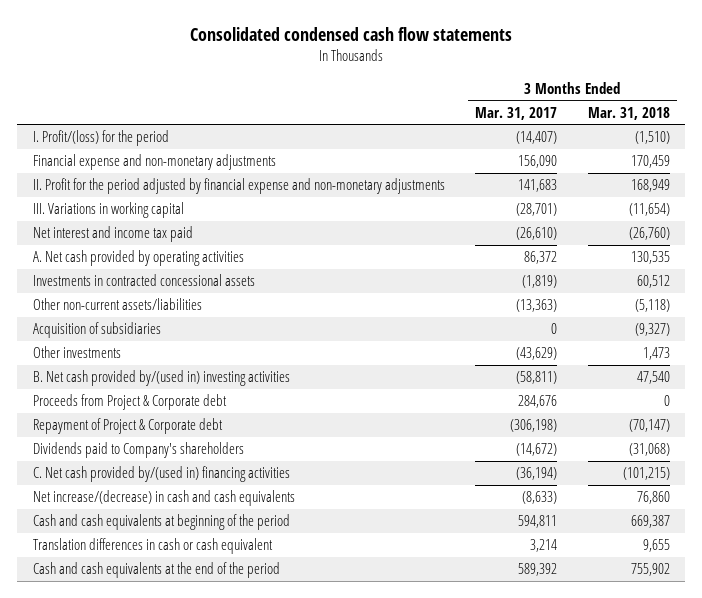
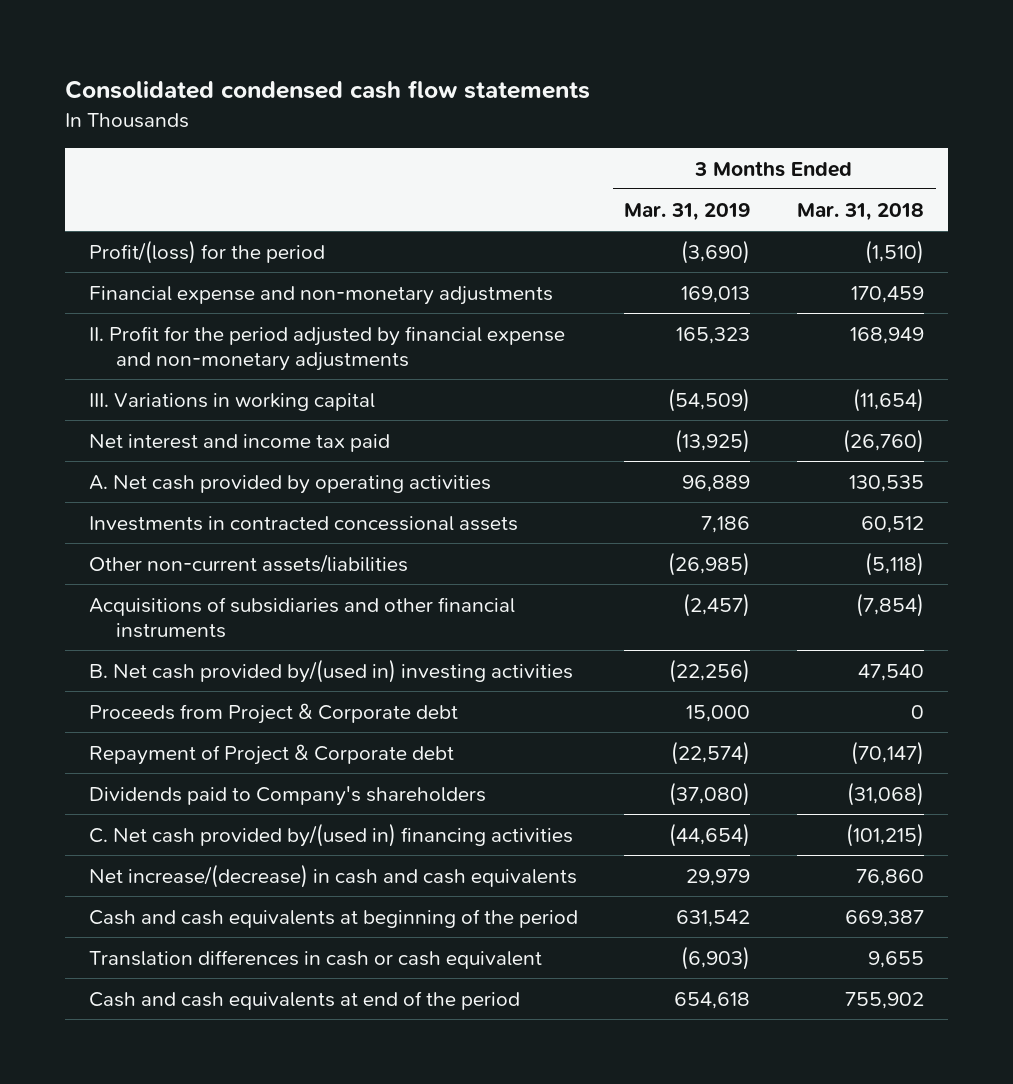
- | 3 Months Ended Mar. 31, 2017 | 3 Months Ended Mar. 31, 2018
+ | 3 Months Ended Mar. 31, 2019 | 3 Months Ended Mar. 31, 2018
- I. Profit/(loss) for the period | (14,407) | (1,510)
+ Profit/(loss) for the period | (3,690) | (1,510)
- Acquisition of subsidiaries | 0 | (9,327)
- Other investments | (43,629) | 1,473
+ Acquisitions of subsidiaries and other financial instruments | (2,457) | (7,854)
- Cash and cash equivalents at the end of the period | 589,392 | 755,902
+ Cash and cash equivalents at end of the period | 654,618 | 755,902

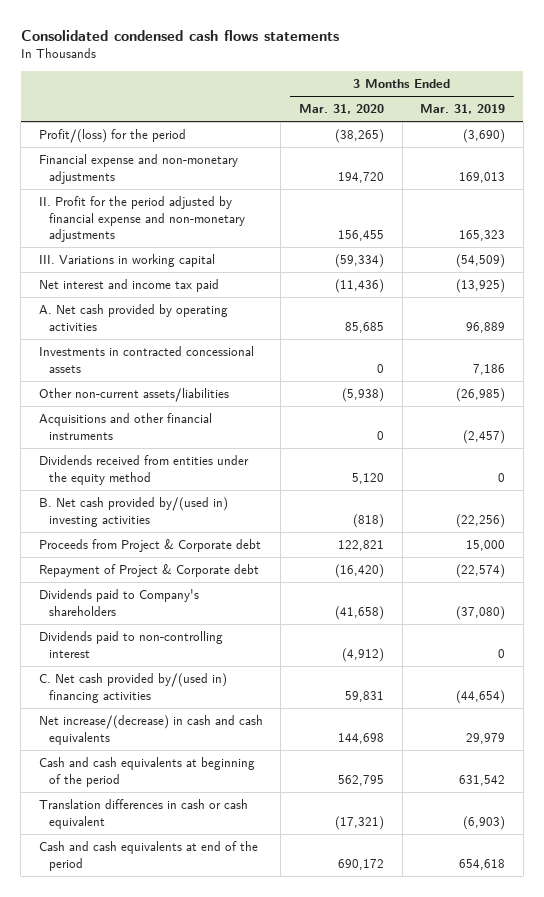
- Consolidated condensed cash flow statements
+ Consolidated condensed cash flows statements
- | 3 Months Ended Mar. 31, 2019 | 3 Months Ended Mar. 31, 2018
+ | 3 Months Ended Mar. 31, 2020 | 3 Months Ended Mar. 31, 2019
- Acquisitions of subsidiaries and other financial instruments | (2,457) | (7,854)
+ Acquisitions and other financial instruments | 0 | (2,457)
+ Dividends received from entities under the equity method | 5,120 | 0
+ Dividends paid to non-controlling interest | (4,912) | 0

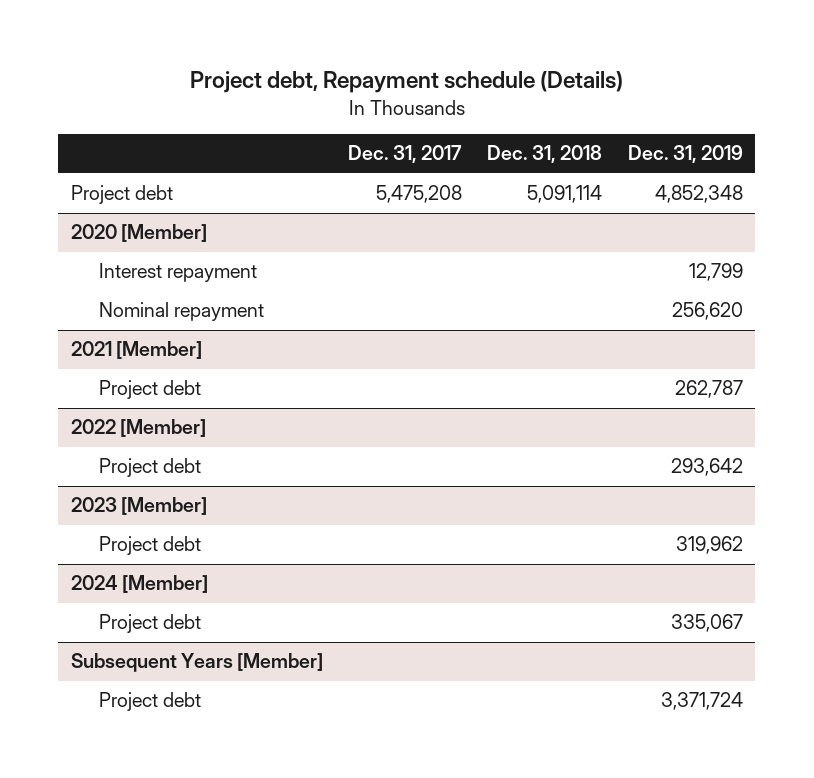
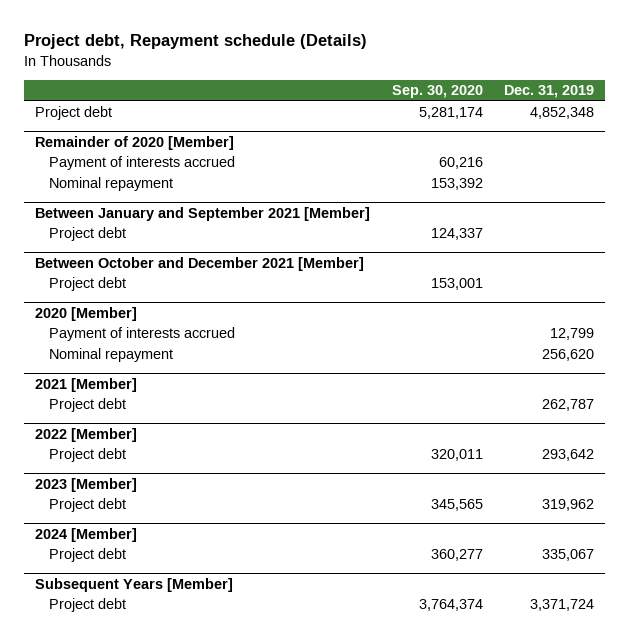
- | Dec. 31, 2017 | Dec. 31, 2018 | Dec. 31, 2019
+ | Sep. 30, 2020 | Dec. 31, 2019
+ Remainder of 2020 [Member]
+ Payment of interests accrued | 60,216 |
+ Nominal repayment | 153,392 |
+ Between January and September 2021 [Member]
+ Project debt | 124,337 |
+ Between October and December 2021 [Member]
+ Project debt | 153,001 |
@ 2020 [Member]
- Interest repayment | | | 12,799
+ Payment of interests accrued | | 12,799

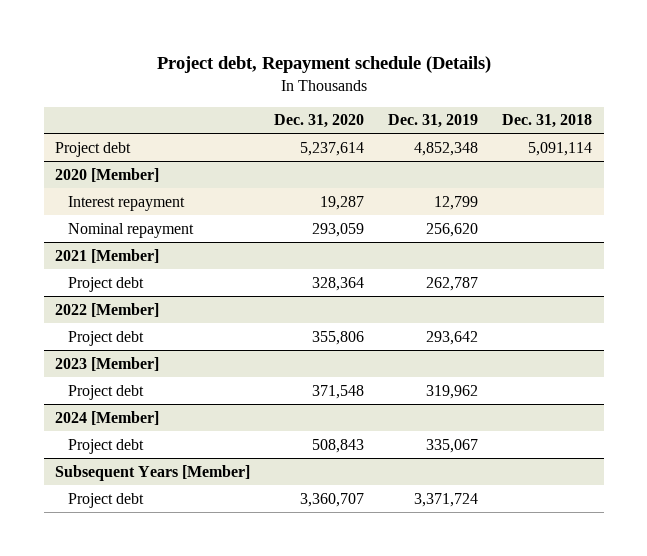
- | Sep. 30, 2020 | Dec. 31, 2019
+ | Dec. 31, 2020 | Dec. 31, 2019 | Dec. 31, 2018
- Remainder of 2020 [Member]
- Payment of interests accrued | 60,216 |
- Nominal repayment | 153,392 |
- Between January and September 2021 [Member]
- Project debt | 124,337 |
- Between October and December 2021 [Member]
- Project debt | 153,001 |
@ 2020 [Member]
- Payment of interests accrued | | 12,799
+ Interest repayment | 19,287 | 12,799 |

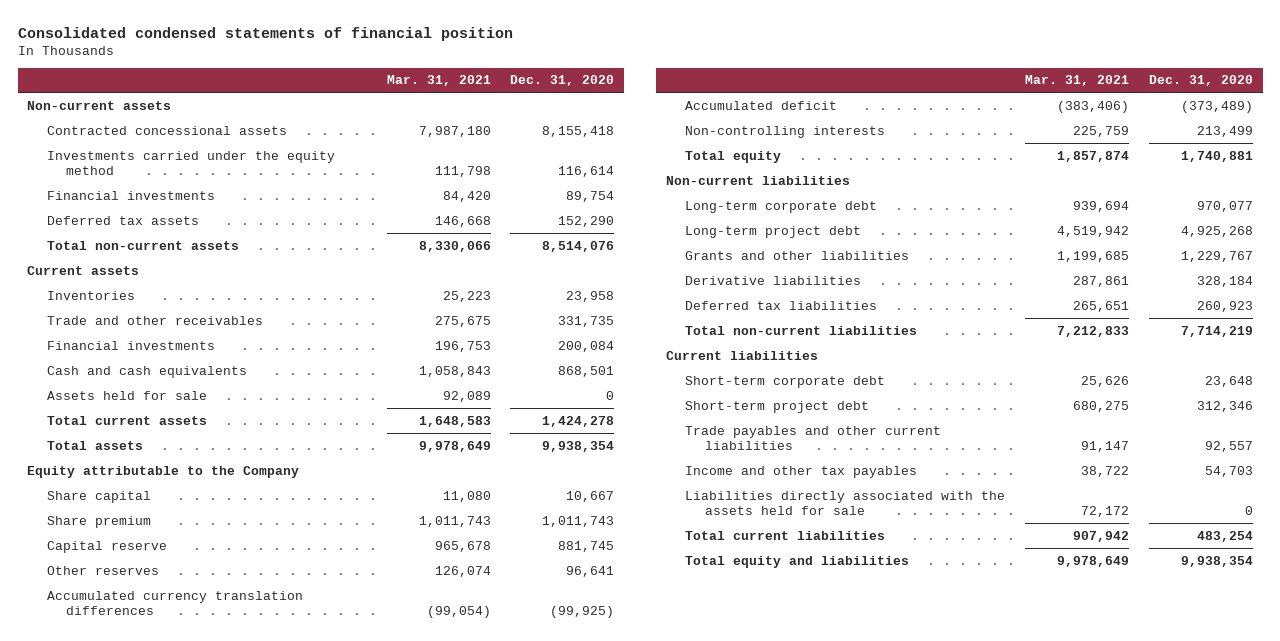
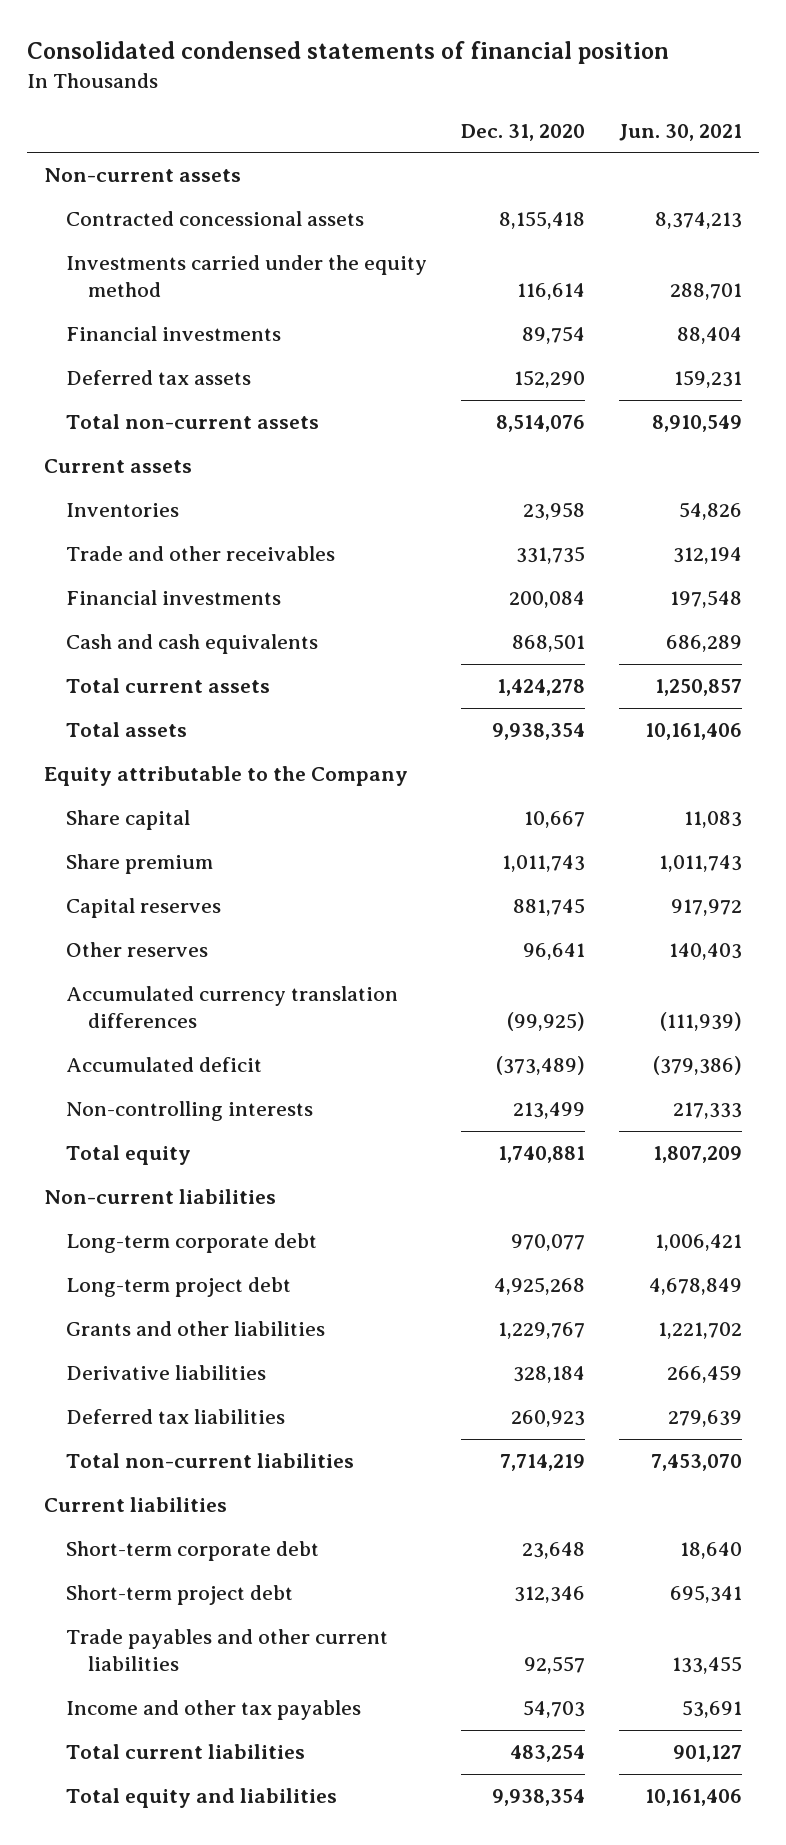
- | Mar. 31, 2021 | Dec. 31, 2020
+ | Dec. 31, 2020 | Jun. 30, 2021
- Assets held for sale | 92,089 | 0
- Capital reserve | 965,678 | 881,745
+ Capital reserves | 881,745 | 917,972
- Liabilities directly associated with the assets held for sale | 72,172 | 0

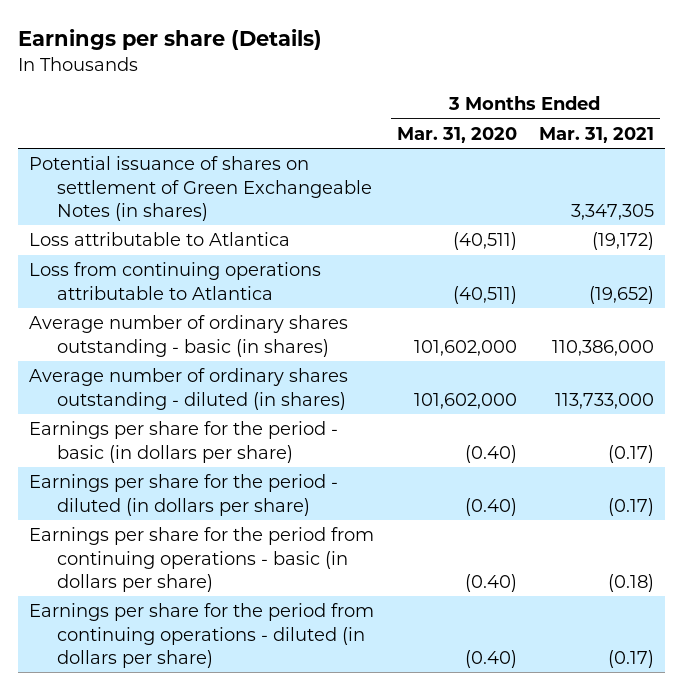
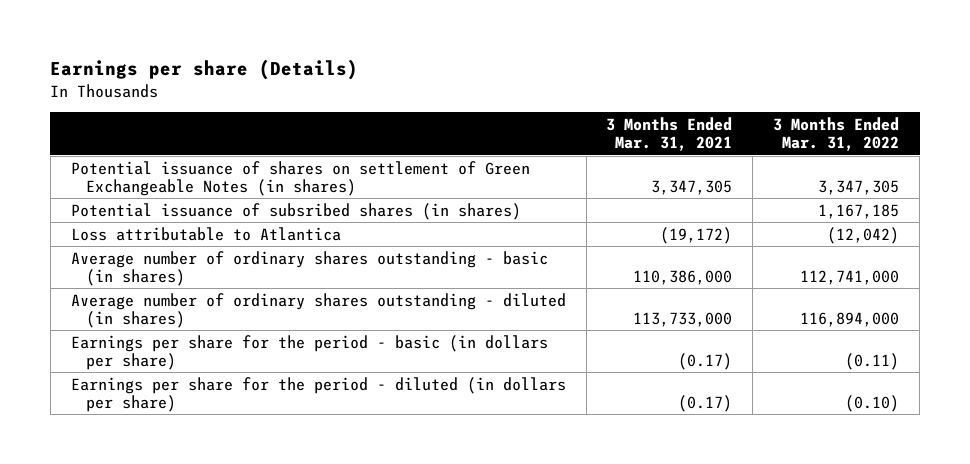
- | 3 Months Ended Mar. 31, 2020 | 3 Months Ended Mar. 31, 2021
+ | 3 Months Ended Mar. 31, 2021 | 3 Months Ended Mar. 31, 2022
+ Potential issuance of subsribed shares (in shares) | | 1,167,185
- Loss from continuing operations attributable to Atlantica | (40,511) | (19,652)
- Earnings per share for the period from continuing operations - basic (in dollars per share) | (0.40) | (0.18)
- Earnings per share for the period from continuing operations - diluted (in dollars per share) | (0.40) | (0.17)

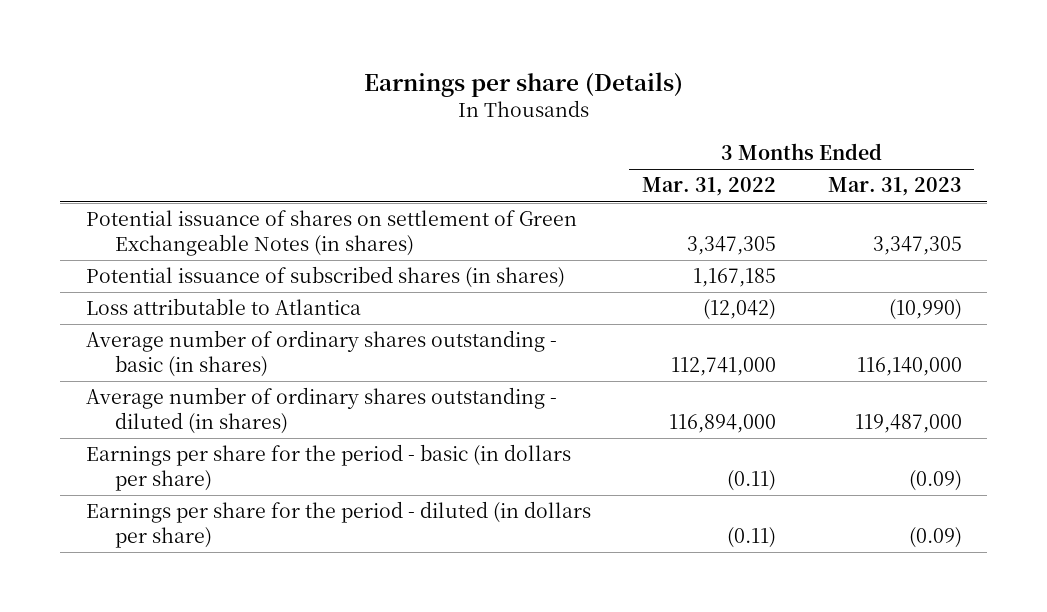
- | 3 Months Ended Mar. 31, 2021 | 3 Months Ended Mar. 31, 2022
+ | 3 Months Ended Mar. 31, 2022 | 3 Months Ended Mar. 31, 2023
- Potential issuance of subsribed shares (in shares) | | 1,167,185
+ Potential issuance of subscribed shares (in shares) | 1,167,185 |
- Earnings per share for the period - diluted (in dollars per share) | (0.17) | (0.10)
+ Earnings per share for the period - diluted (in dollars per share) | (0.11) | (0.09)

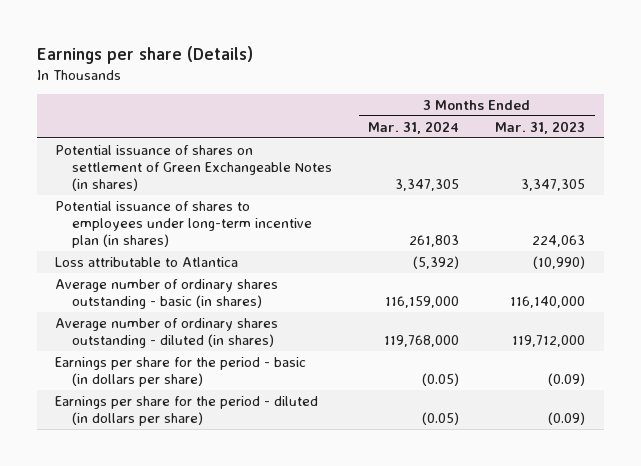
- | 3 Months Ended Mar. 31, 2022 | 3 Months Ended Mar. 31, 2023
+ | 3 Months Ended Mar. 31, 2024 | 3 Months Ended Mar. 31, 2023
- Potential issuance of subscribed shares (in shares) | 1,167,185 |
+ Potential issuance of shares to employees under long-term incentive plan (in shares) | 261,803 | 224,063
- Average number of ordinary shares outstanding - diluted (in shares) | 116,894,000 | 119,487,000
+ Average number of ordinary shares outstanding - diluted (in shares) | 119,768,000 | 119,712,000

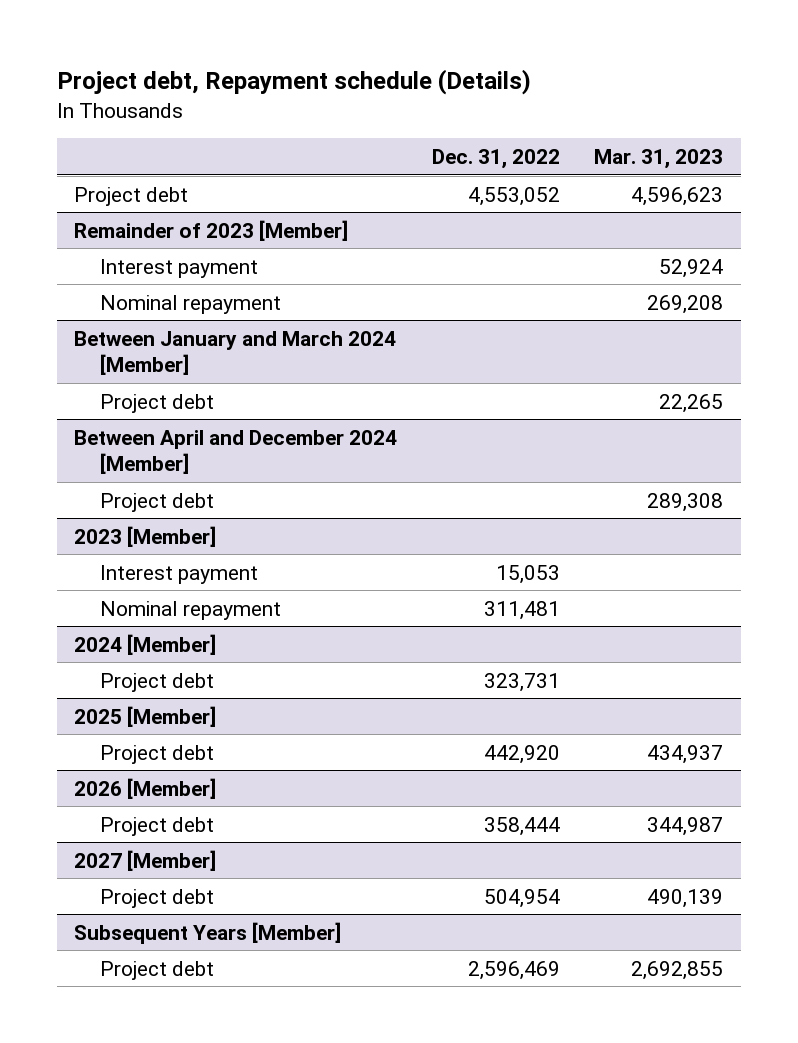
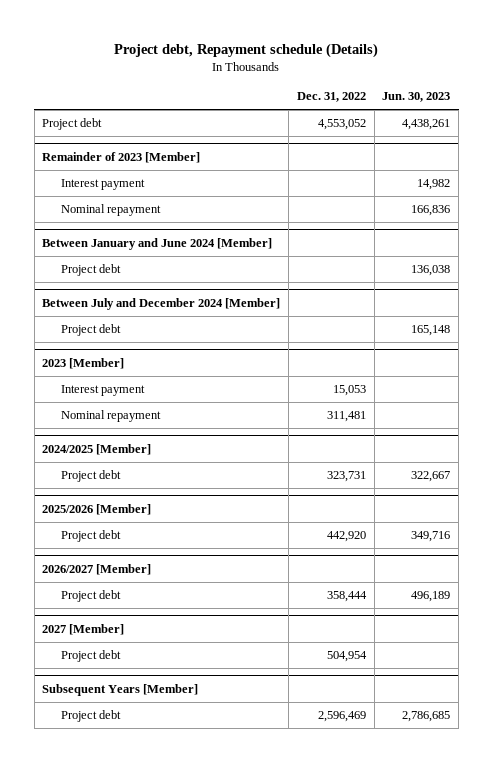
- | Dec. 31, 2022 | Mar. 31, 2023
+ | Dec. 31, 2022 | Jun. 30, 2023
- Between January and March 2024 [Member]
+ Between January and June 2024 [Member]
- Between April and December 2024 [Member]
+ Between July and December 2024 [Member]
- 2024 [Member]
+ 2024/2025 [Member]
- 2025 [Member]
+ 2025/2026 [Member]
- 2026 [Member]
+ 2026/2027 [Member]

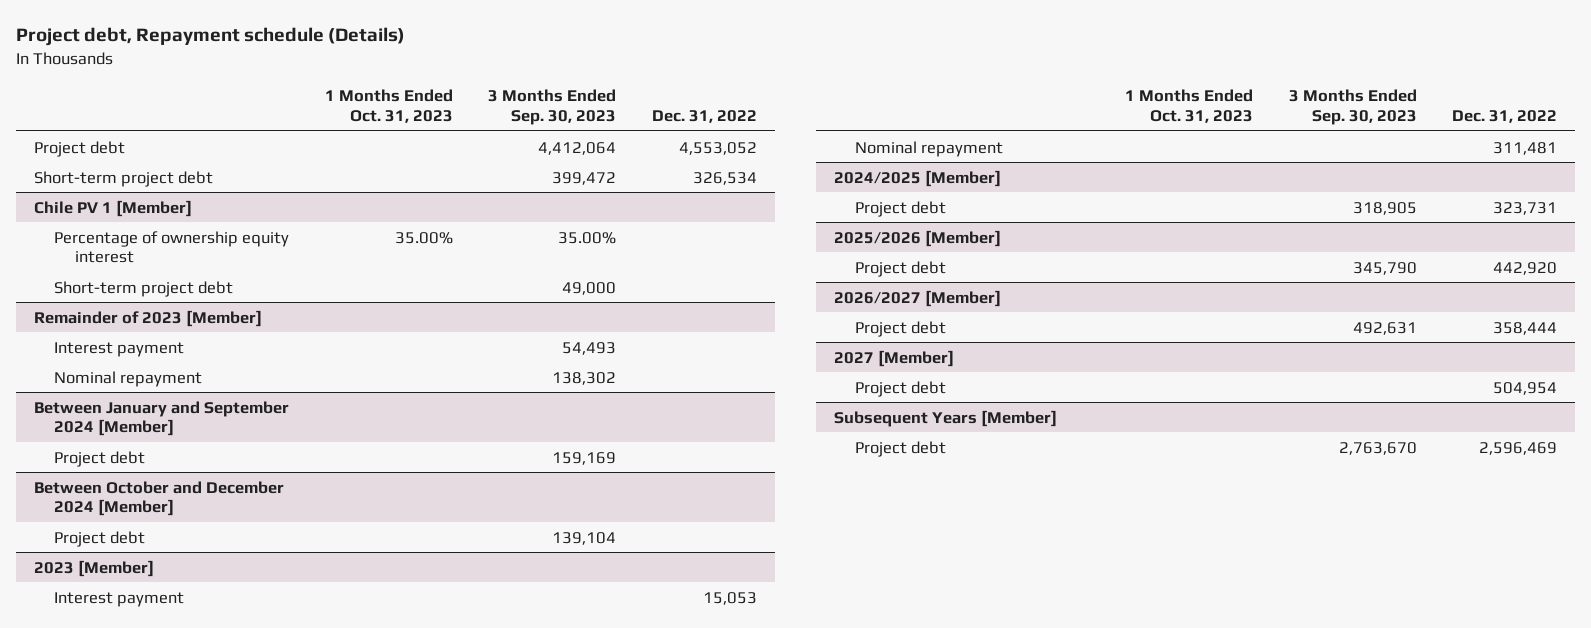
- | Dec. 31, 2022 | Jun. 30, 2023
+ | 1 Months Ended Oct. 31, 2023 | 3 Months Ended Sep. 30, 2023 | Dec. 31, 2022
+ Short-term project debt | | 399,472 | 326,534
+ Chile PV 1 [Member]
+ Percentage of ownership equity interest | 35.00% | 35.00% |
+ Short-term project debt | | 49,000 |
- Between January and June 2024 [Member]
+ Between January and September 2024 [Member]
- Between July and December 2024 [Member]
+ Between October and December 2024 [Member]

